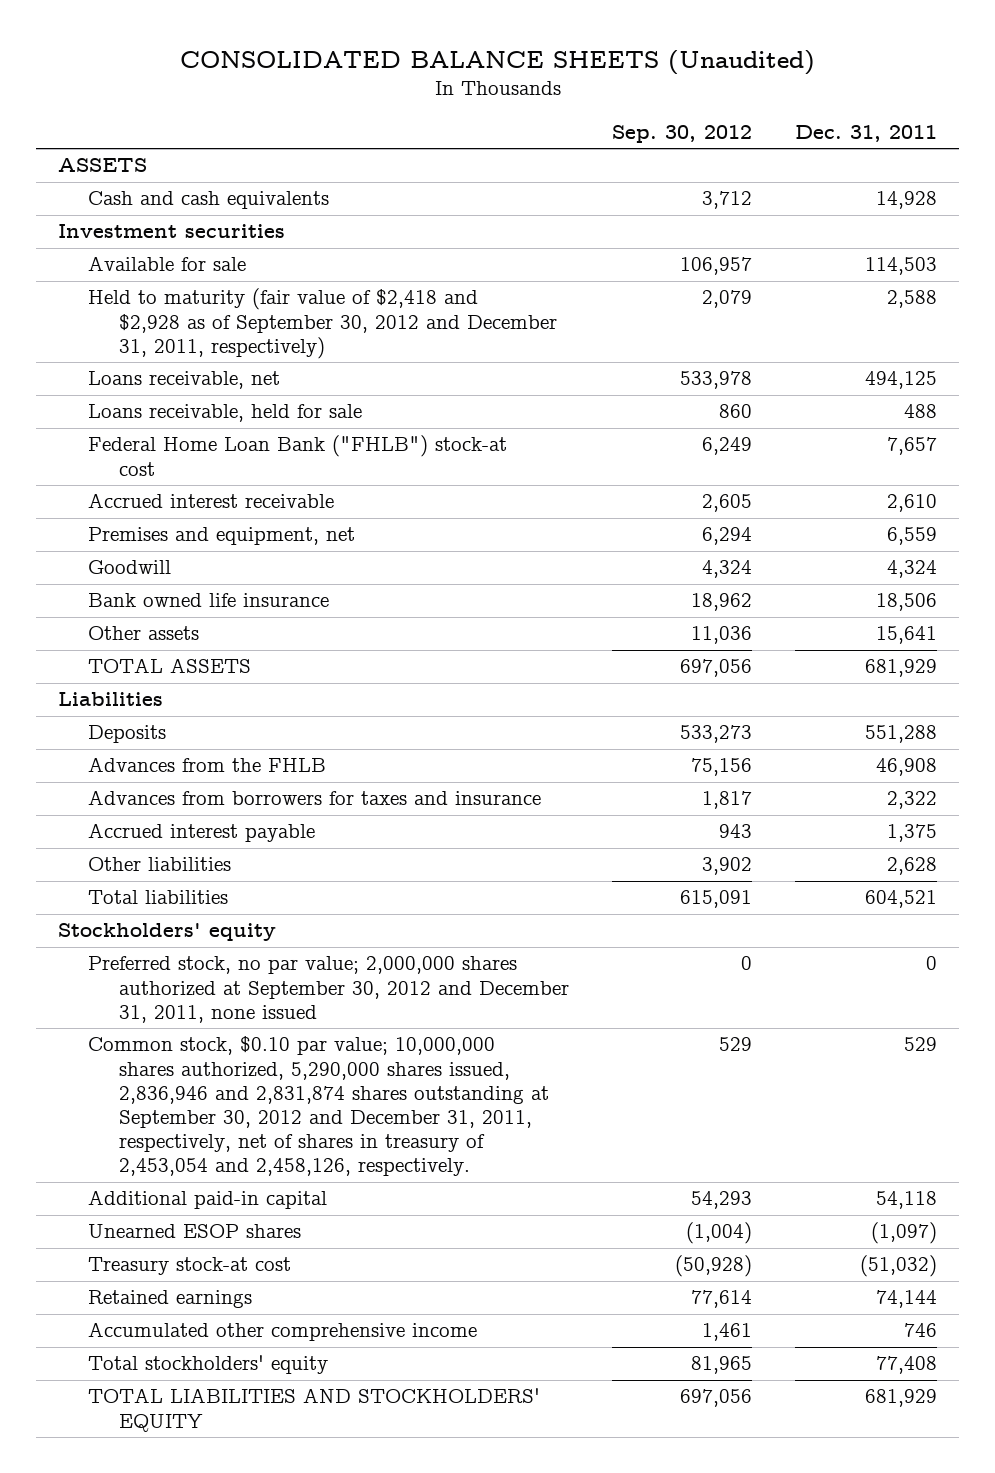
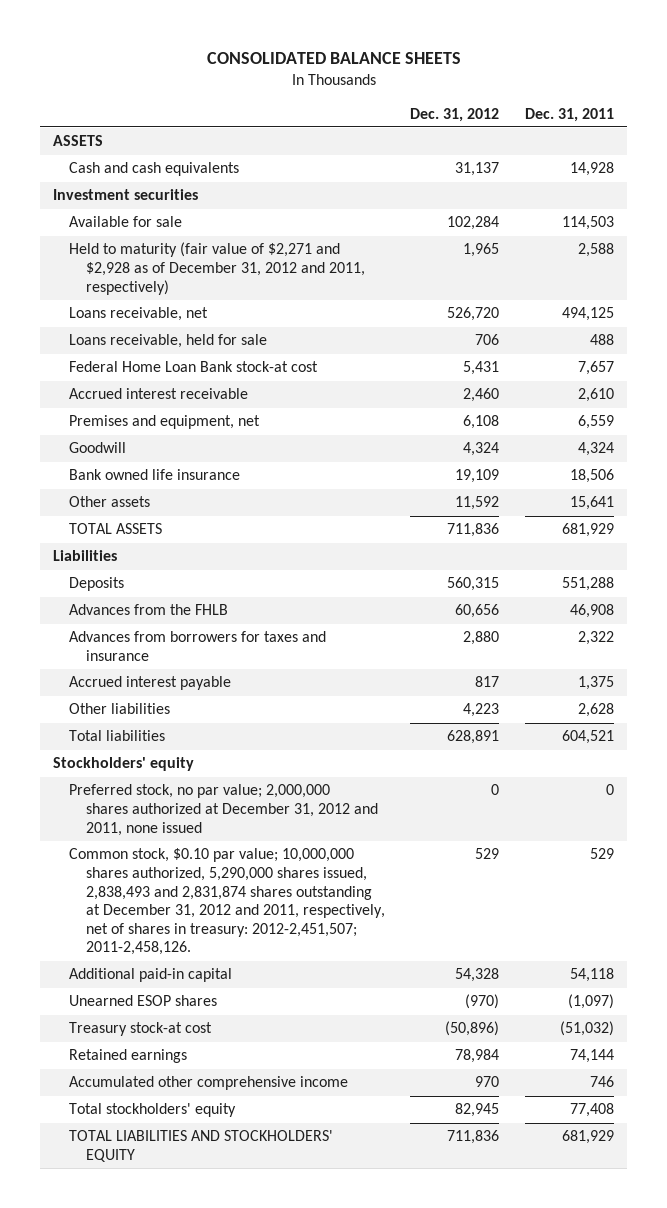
- CONSOLIDATED BALANCE SHEETS (Unaudited)
+ CONSOLIDATED BALANCE SHEETS
- | Sep. 30, 2012 | Dec. 31, 2011
+ | Dec. 31, 2012 | Dec. 31, 2011
- Held to maturity (fair value of $2,418 and $2,928 as of September 30, 2012 and December 31, 2011, respectively) | 2,079 | 2,588
+ Held to maturity (fair value of $2,271 and $2,928 as of December 31, 2012 and 2011, respectively) | 1,965 | 2,588
- Federal Home Loan Bank ("FHLB") stock-at cost | 6,249 | 7,657
+ Federal Home Loan Bank stock-at cost | 5,431 | 7,657
- Preferred stock, no par value; 2,000,000 shares authorized at September 30, 2012 and December 31, 2011, none issued | 0 | 0
- Common stock, $0.10 par value; 10,000,000 shares authorized, 5,290,000 shares issued, 2,836,946 and 2,831,874 shares outstanding at September 30, 2012 and December 31, 2011, respectively, net of shares in treasury of 2,453,054 and 2,458,126, respectively. | 529 | 529
+ Preferred stock, no par value; 2,000,000 shares authorized at December 31, 2012 and 2011, none issued | 0 | 0
+ Common stock, $0.10 par value; 10,000,000 shares authorized, 5,290,000 shares issued, 2,838,493 and 2,831,874 shares outstanding at December 31, 2012 and 2011, respectively, net of shares in treasury: 2012-2,451,507; 2011-2,458,126. | 529 | 529

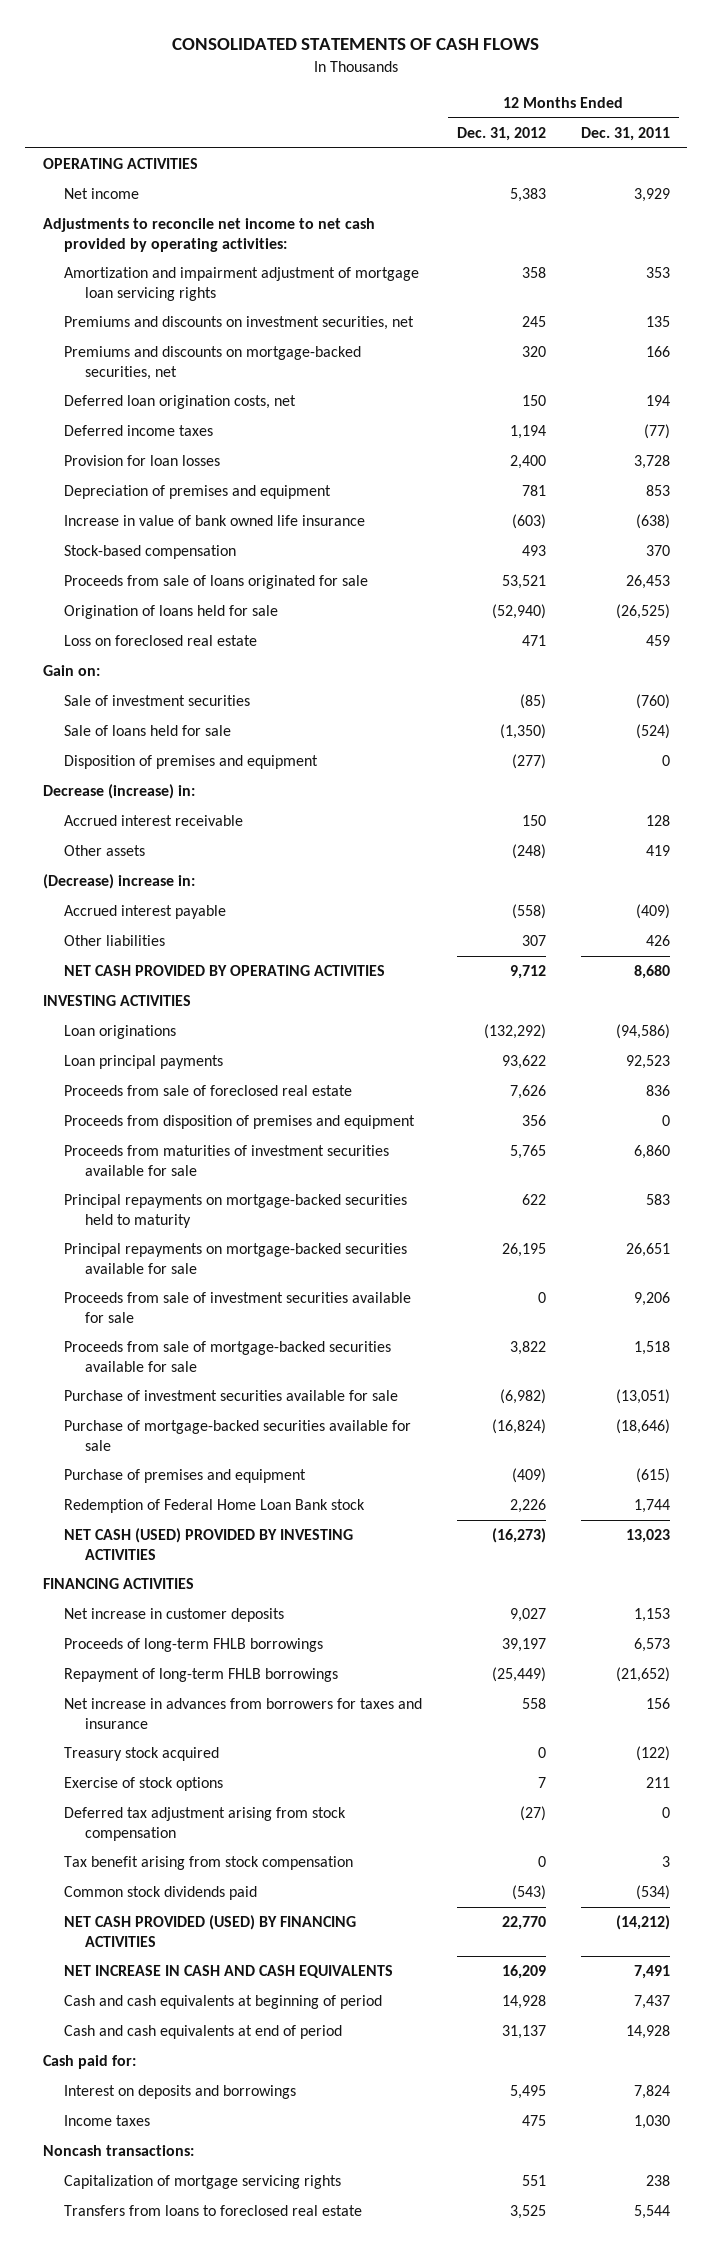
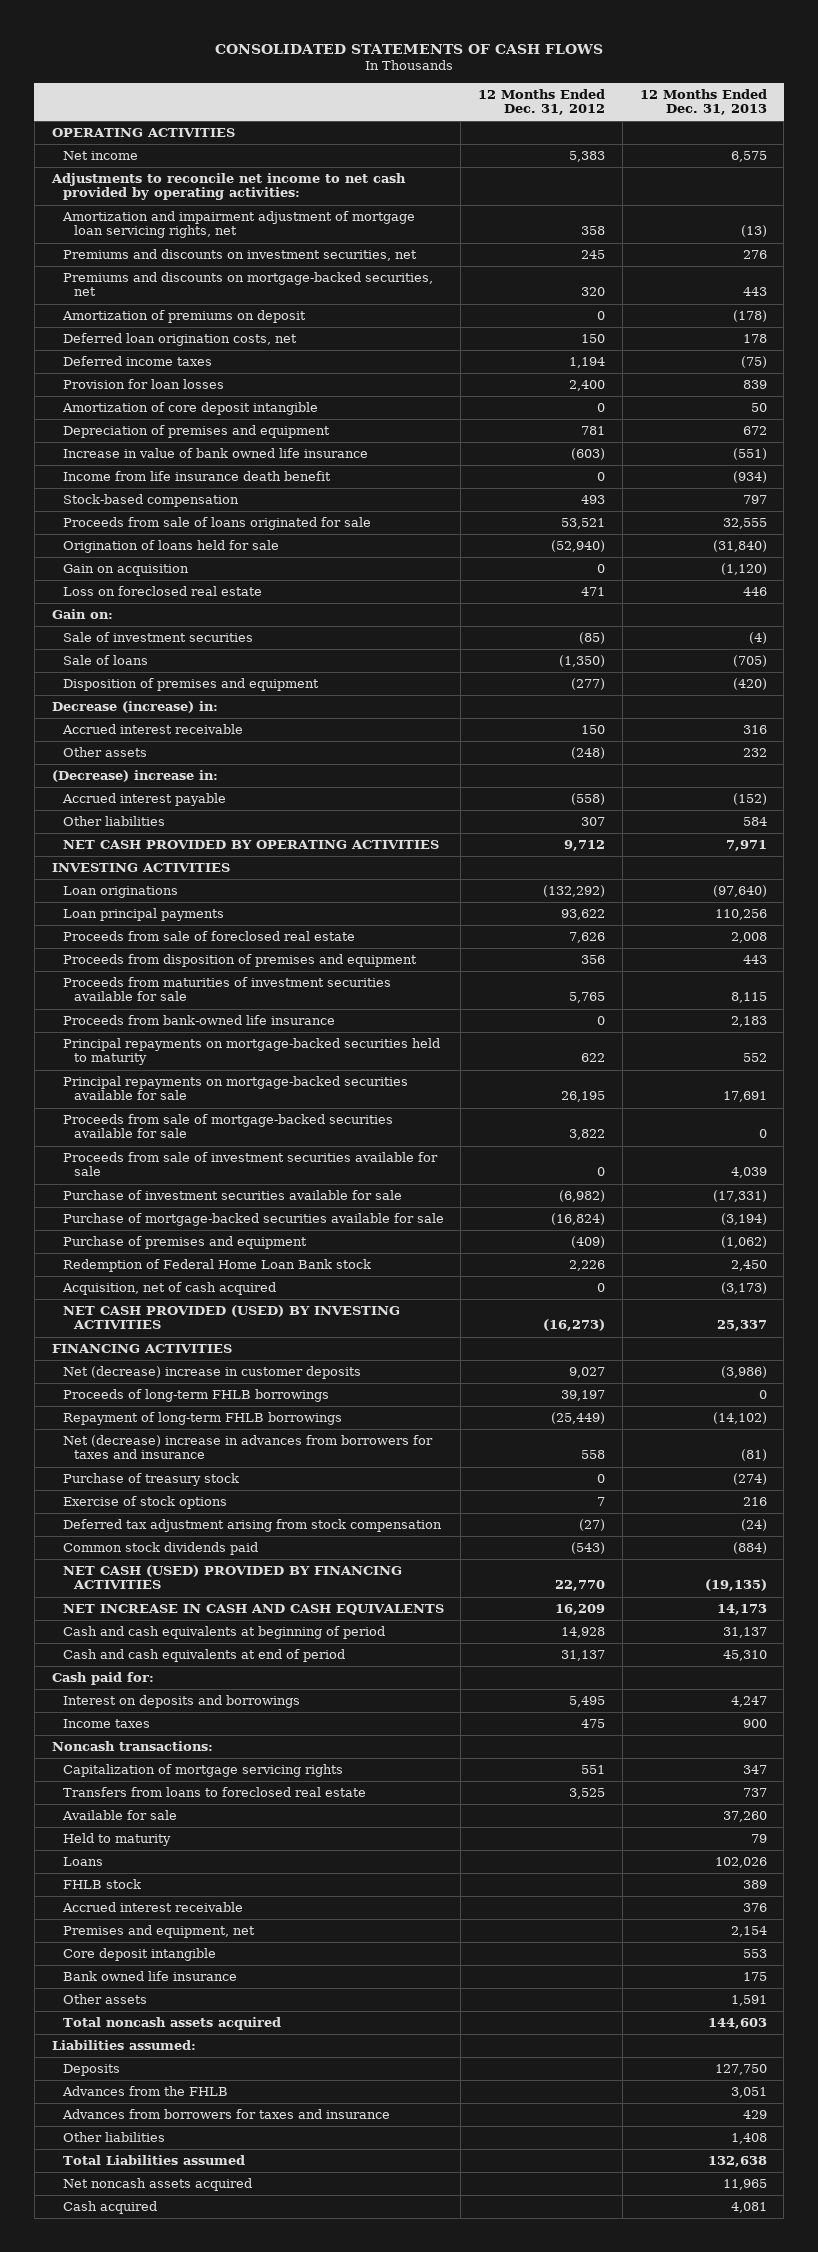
- | 12 Months Ended Dec. 31, 2012 | 12 Months Ended Dec. 31, 2011
+ | 12 Months Ended Dec. 31, 2012 | 12 Months Ended Dec. 31, 2013
- Amortization and impairment adjustment of mortgage loan servicing rights | 358 | 353
+ Amortization and impairment adjustment of mortgage loan servicing rights, net | 358 | (13)
+ Amortization of premiums on deposit | 0 | (178)
+ Amortization of core deposit intangible | 0 | 50
+ Income from life insurance death benefit | 0 | (934)
+ Gain on acquisition | 0 | (1,120)
- Sale of loans held for sale | (1,350) | (524)
+ Sale of loans | (1,350) | (705)
+ Proceeds from bank-owned life insurance | 0 | 2,183
moved down: Proceeds from sale of investment securities available for sale | 0 | 4,039
- NET CASH (USED) PROVIDED BY INVESTING ACTIVITIES | (16,273) | 13,023
+ Acquisition, net of cash acquired | 0 | (3,173)
+ NET CASH PROVIDED (USED) BY INVESTING ACTIVITIES | (16,273) | 25,337
- Net increase in customer deposits | 9,027 | 1,153
+ Net (decrease) increase in customer deposits | 9,027 | (3,986)
- Net increase in advances from borrowers for taxes and insurance | 558 | 156
- Treasury stock acquired | 0 | (122)
+ Net (decrease) increase in advances from borrowers for taxes and insurance | 558 | (81)
+ Purchase of treasury stock | 0 | (274)
- Tax benefit arising from stock compensation | 0 | 3
- NET CASH PROVIDED (USED) BY FINANCING ACTIVITIES | 22,770 | (14,212)
+ NET CASH (USED) PROVIDED BY FINANCING ACTIVITIES | 22,770 | (19,135)
+ Available for sale | | 37,260
+ Held to maturity | | 79
+ Loans | | 102,026
+ FHLB stock | | 389
+ Accrued interest receivable | | 376
+ Premises and equipment, net | | 2,154
+ Core deposit intangible | | 553
+ Bank owned life insurance | | 175
+ Other assets | | 1,591
+ Total noncash assets acquired | | 144,603
+ Liabilities assumed:
+ Deposits | | 127,750
+ Advances from the FHLB | | 3,051
+ Advances from borrowers for taxes and insurance | | 429
+ Other liabilities | | 1,408
+ Total Liabilities assumed | | 132,638
+ Net noncash assets acquired | | 11,965
+ Cash acquired | | 4,081

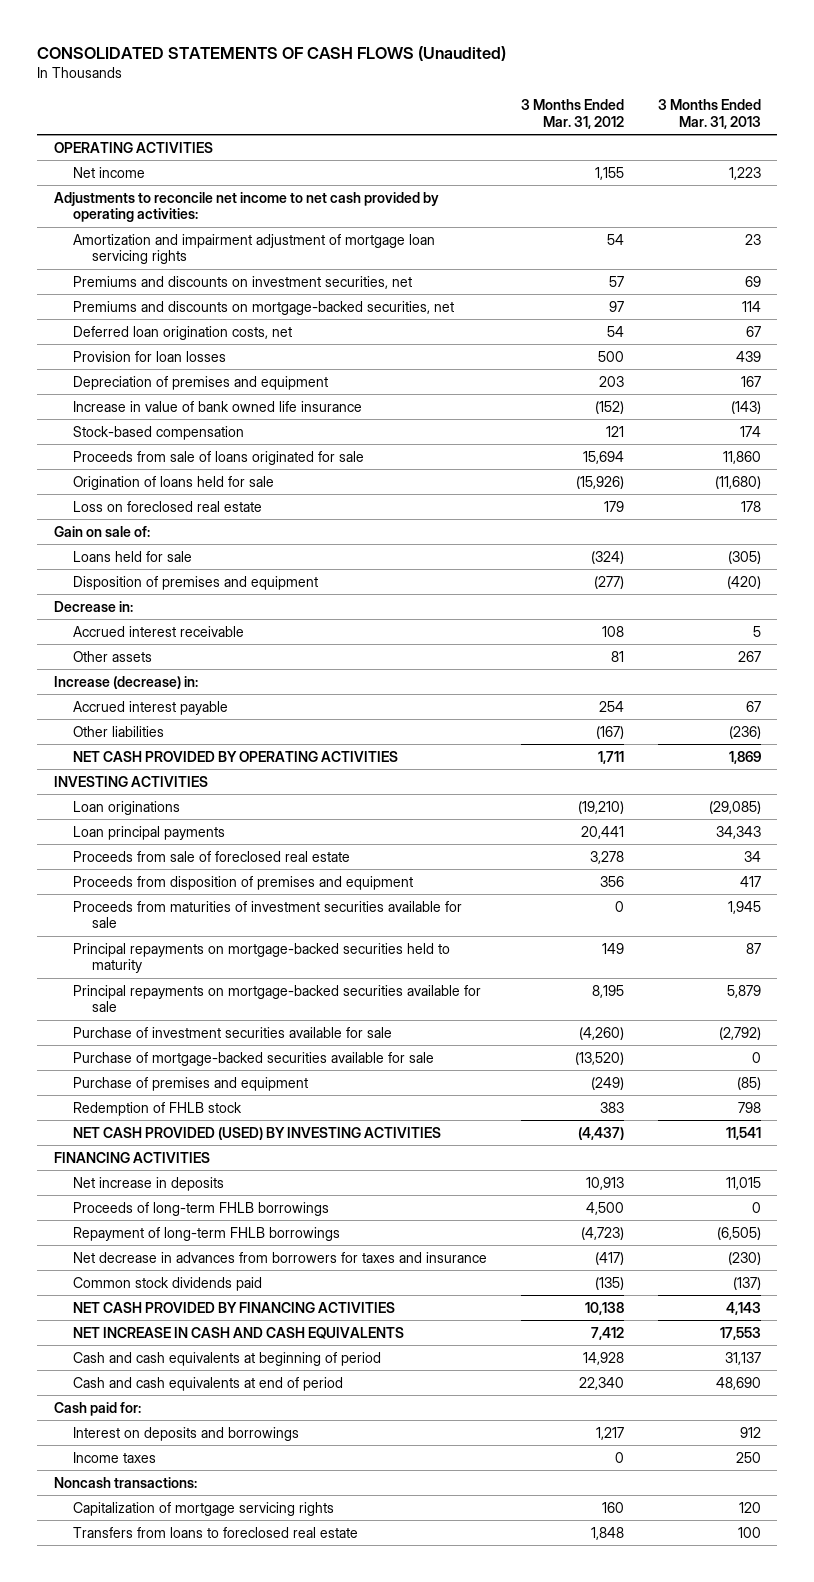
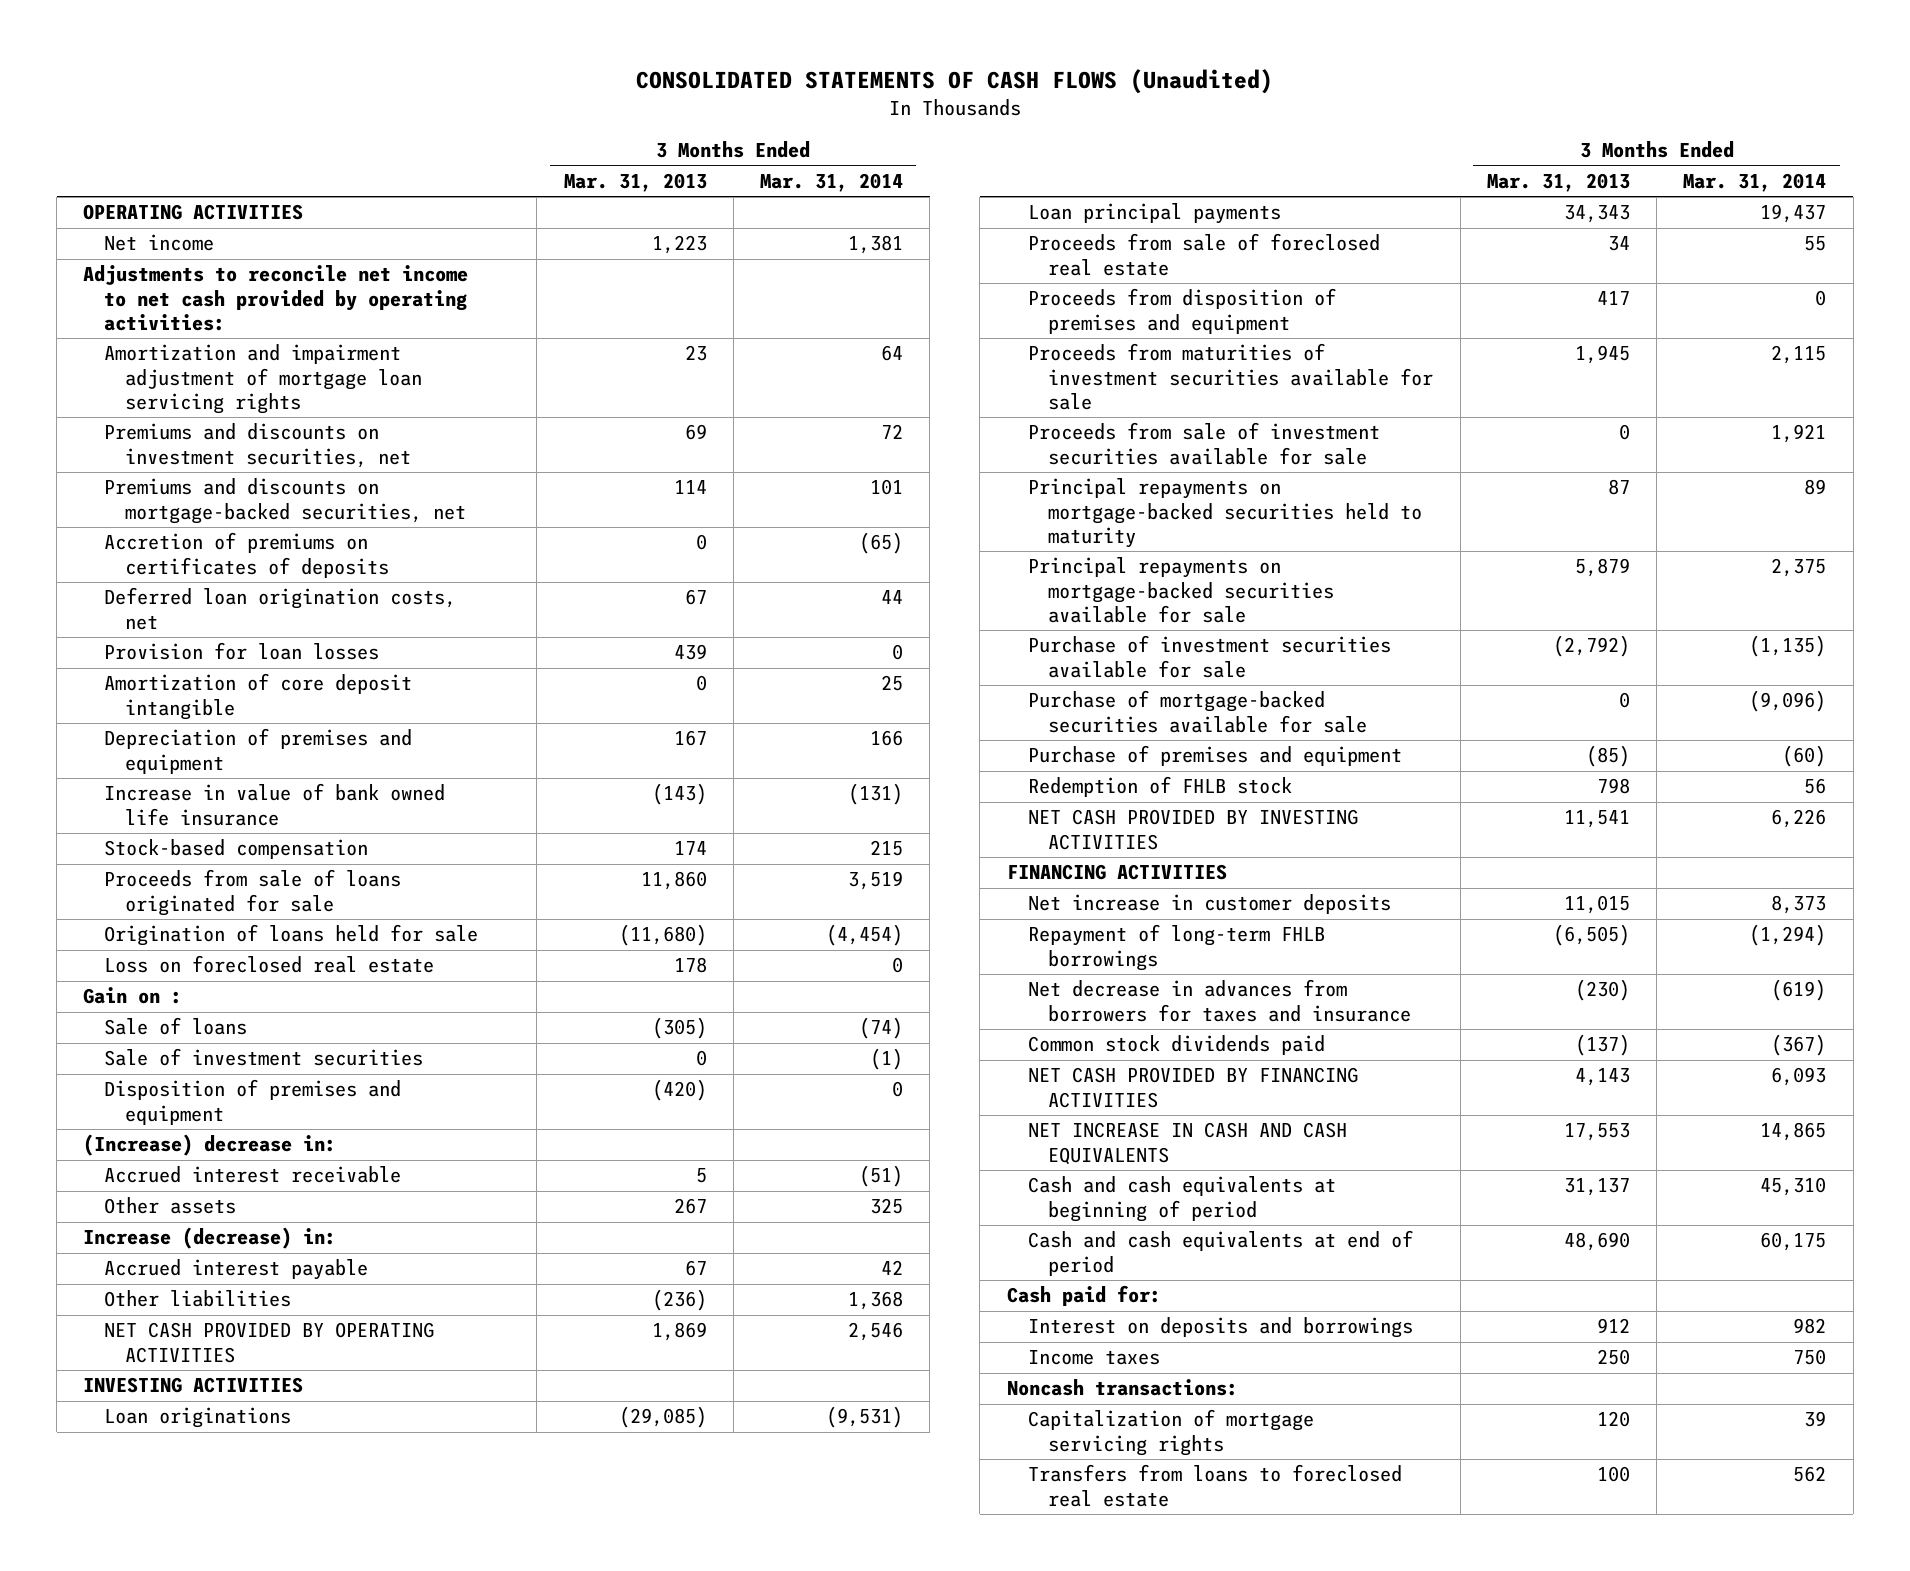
- | 3 Months Ended Mar. 31, 2012 | 3 Months Ended Mar. 31, 2013
+ | 3 Months Ended Mar. 31, 2013 | 3 Months Ended Mar. 31, 2014
+ Accretion of premiums on certificates of deposits | 0 | (65)
+ Amortization of core deposit intangible | 0 | 25
- Gain on sale of:
- Loans held for sale | (324) | (305)
+ Gain on :
+ Sale of loans | (305) | (74)
+ Sale of investment securities | 0 | (1)
- Decrease in:
+ (Increase) decrease in:
+ Proceeds from sale of investment securities available for sale | 0 | 1,921
- NET CASH PROVIDED (USED) BY INVESTING ACTIVITIES | (4,437) | 11,541
+ NET CASH PROVIDED BY INVESTING ACTIVITIES | 11,541 | 6,226
- Net increase in deposits | 10,913 | 11,015
- Proceeds of long-term FHLB borrowings | 4,500 | 0
+ Net increase in customer deposits | 11,015 | 8,373

